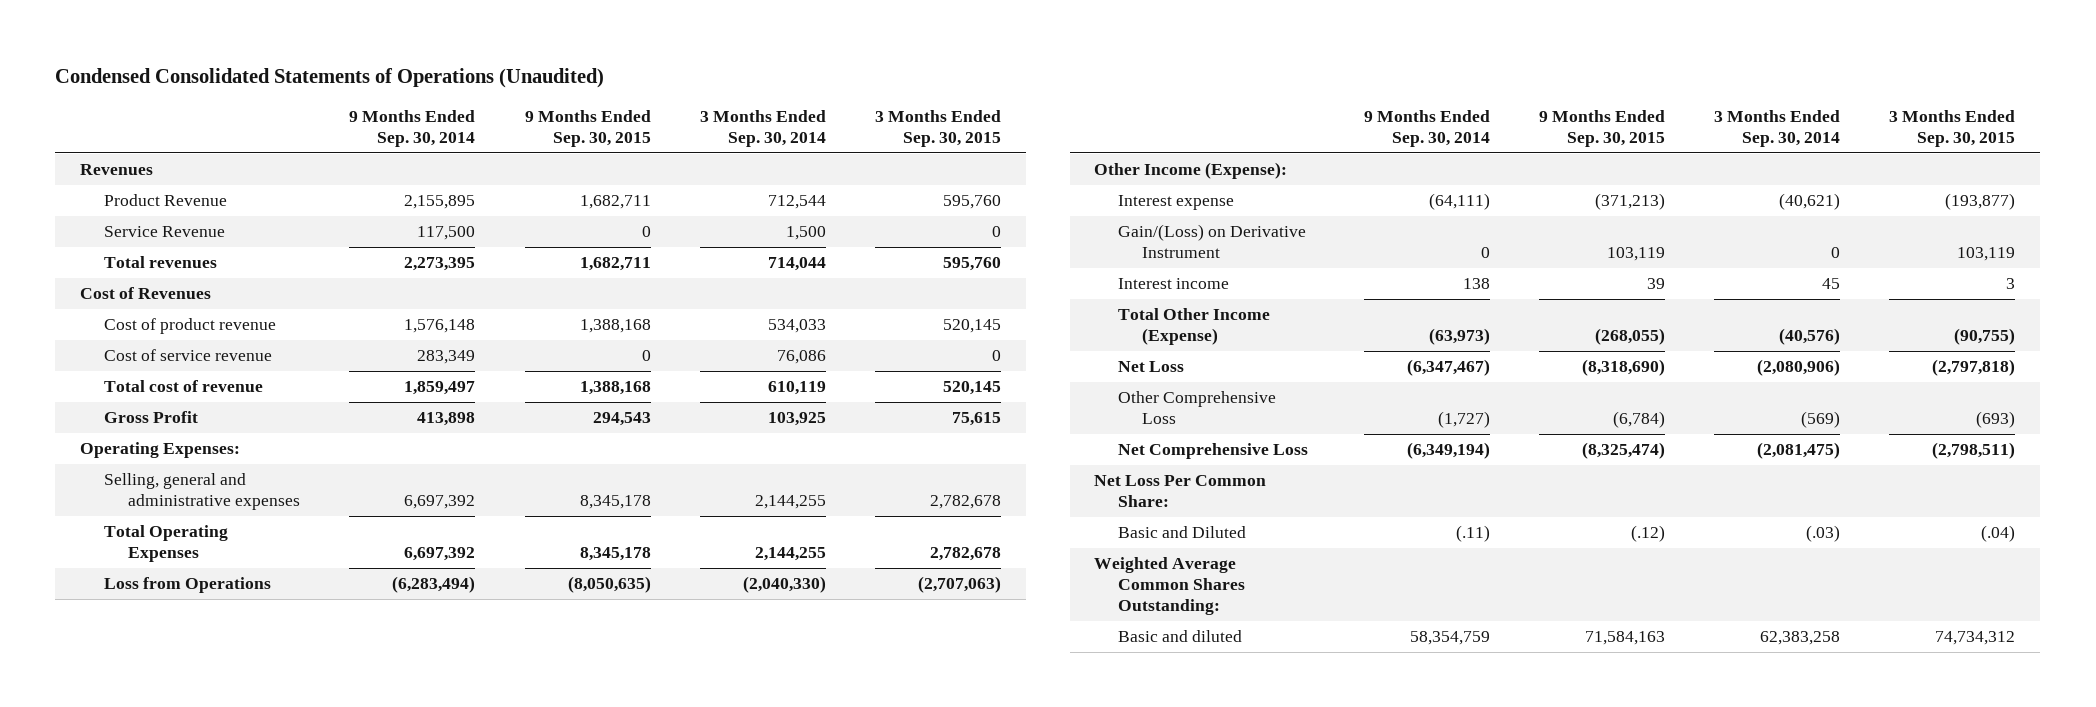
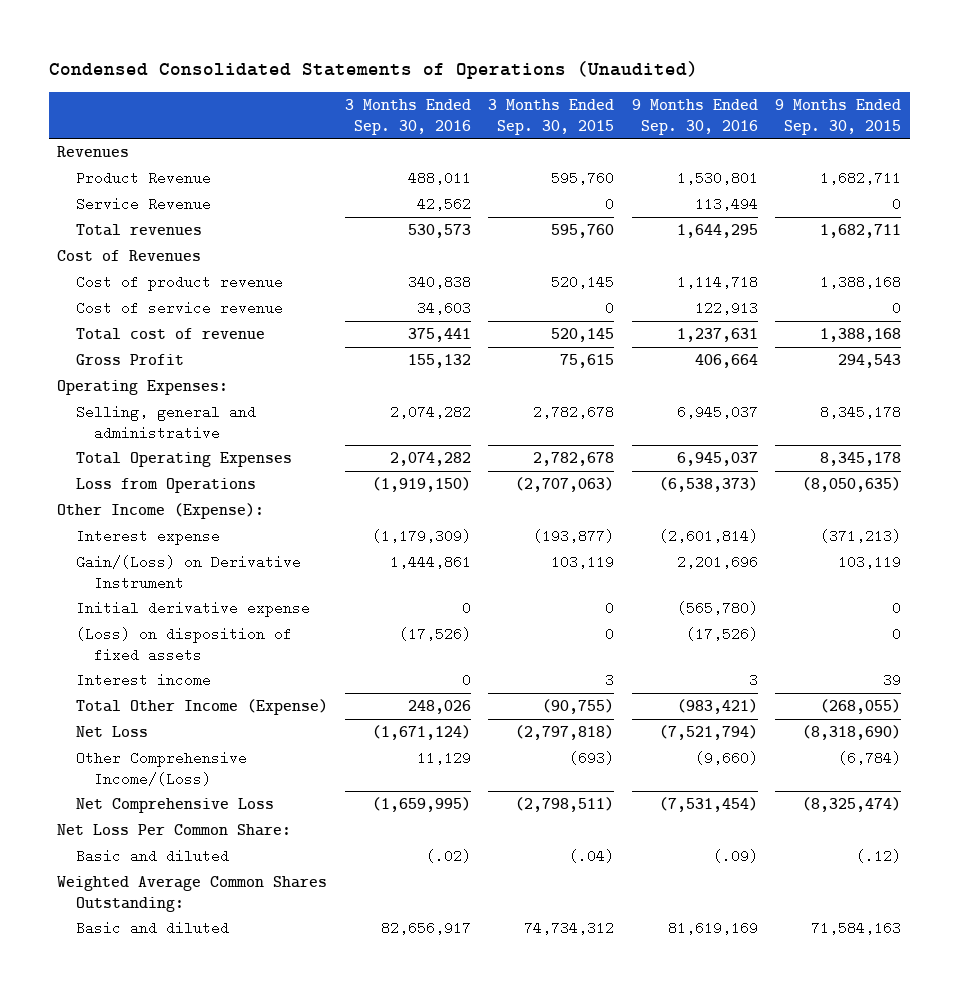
- | 9 Months Ended Sep. 30, 2014 | 9 Months Ended Sep. 30, 2015 | 3 Months Ended Sep. 30, 2014 | 3 Months Ended Sep. 30, 2015
+ | 3 Months Ended Sep. 30, 2016 | 3 Months Ended Sep. 30, 2015 | 9 Months Ended Sep. 30, 2016 | 9 Months Ended Sep. 30, 2015
- Selling, general and administrative expenses | 6,697,392 | 8,345,178 | 2,144,255 | 2,782,678
+ Selling, general and administrative | 2,074,282 | 2,782,678 | 6,945,037 | 8,345,178
+ Initial derivative expense | 0 | 0 | (565,780) | 0
+ (Loss) on disposition of fixed assets | (17,526) | 0 | (17,526) | 0
- Other Comprehensive Loss | (1,727) | (6,784) | (569) | (693)
+ Other Comprehensive Income/(Loss) | 11,129 | (693) | (9,660) | (6,784)
- Basic and Diluted | (.11) | (.12) | (.03) | (.04)
+ Basic and diluted | (.02) | (.04) | (.09) | (.12)

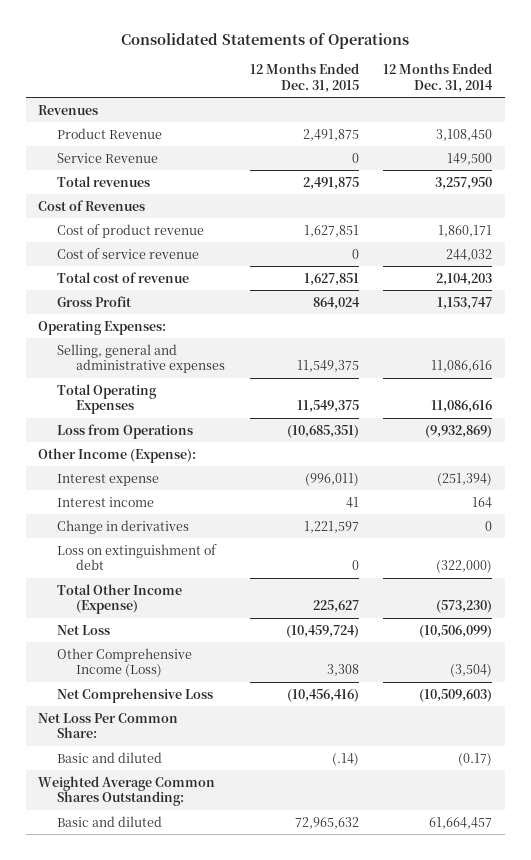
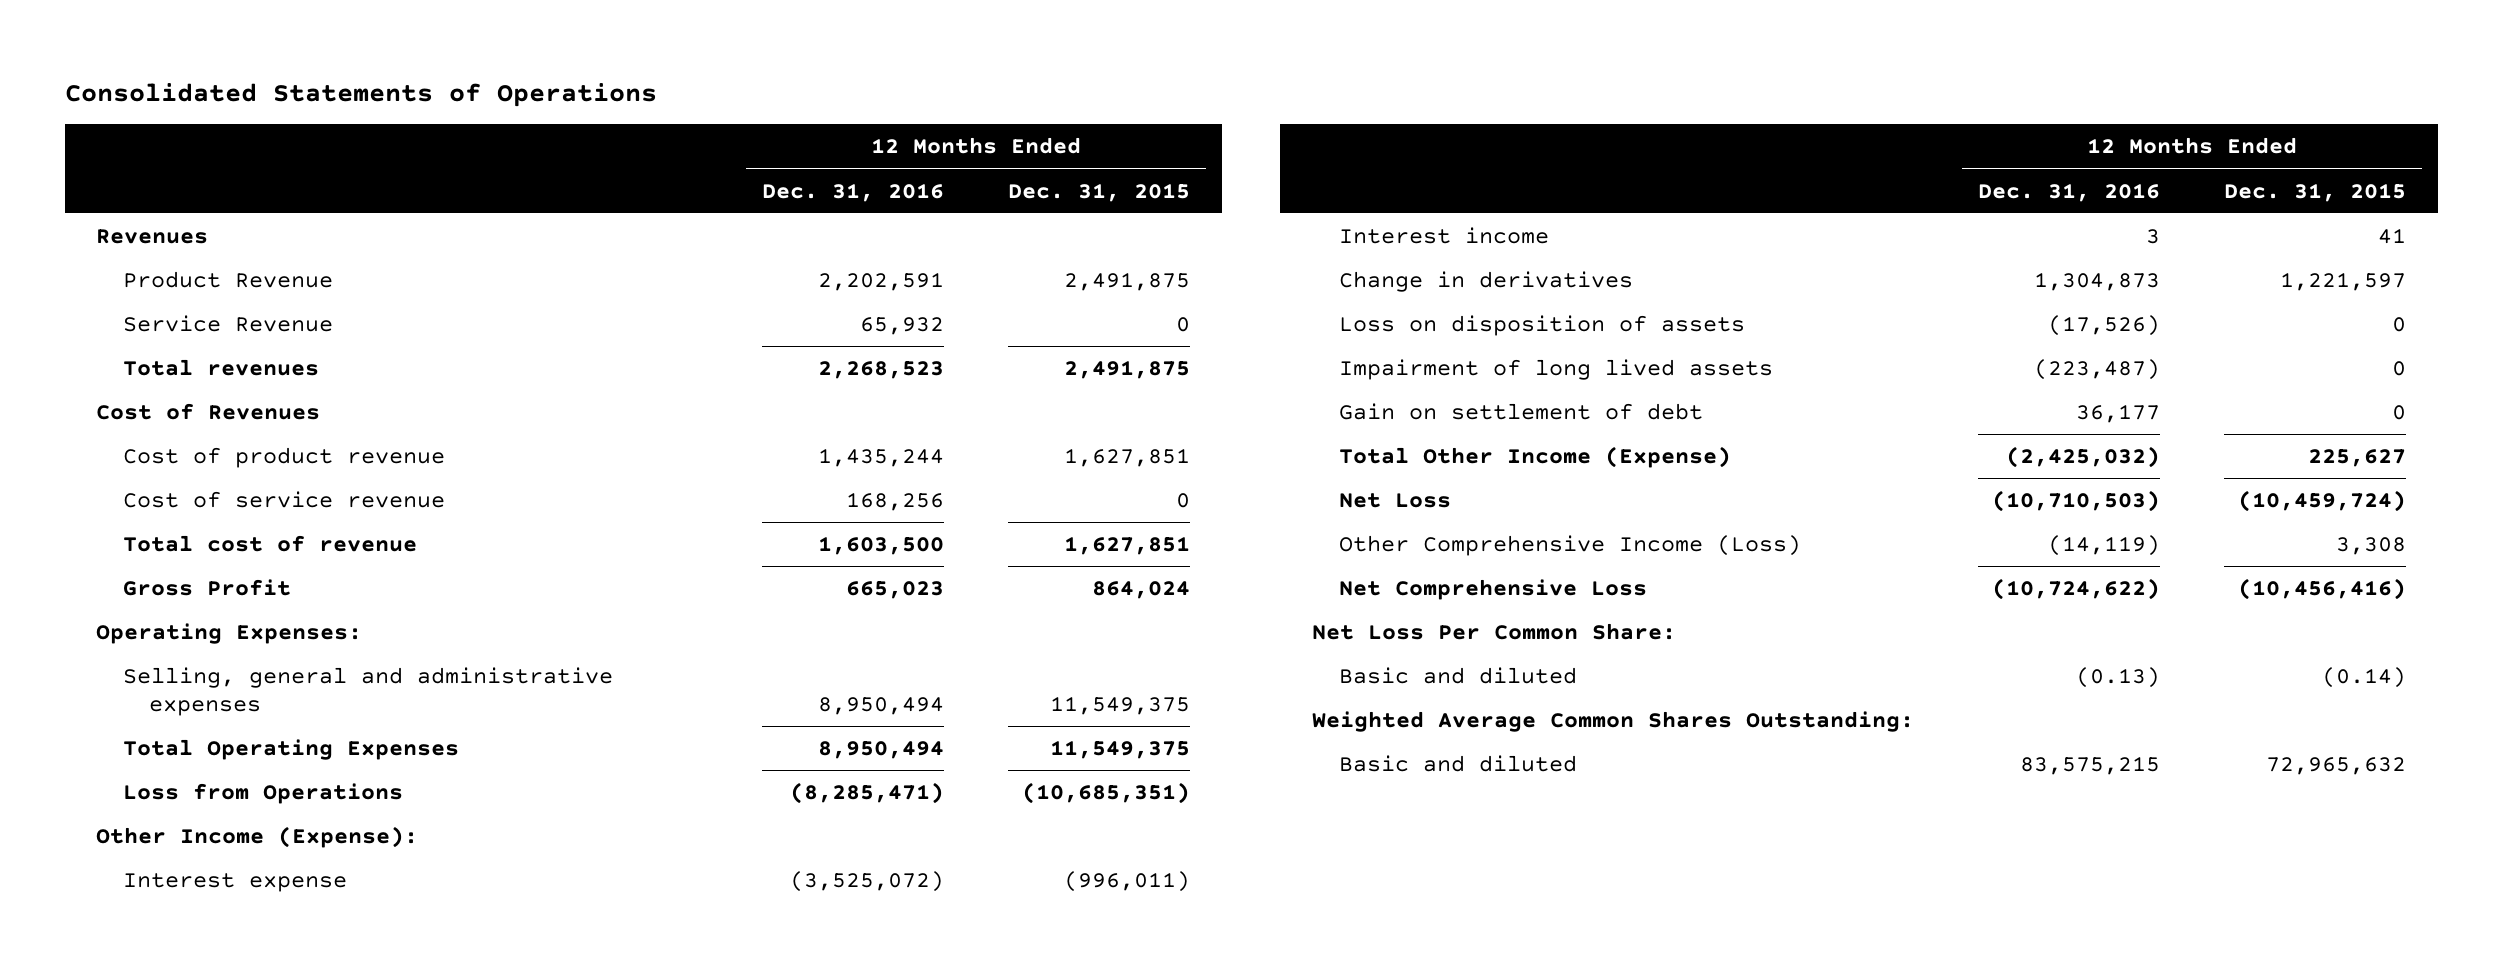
- | 12 Months Ended Dec. 31, 2015 | 12 Months Ended Dec. 31, 2014
+ | 12 Months Ended Dec. 31, 2016 | 12 Months Ended Dec. 31, 2015
- Loss on extinguishment of debt | 0 | (322,000)
+ Loss on disposition of assets | (17,526) | 0
+ Impairment of long lived assets | (223,487) | 0
+ Gain on settlement of debt | 36,177 | 0
- Basic and diluted | (.14) | (0.17)
+ Basic and diluted | (0.13) | (0.14)

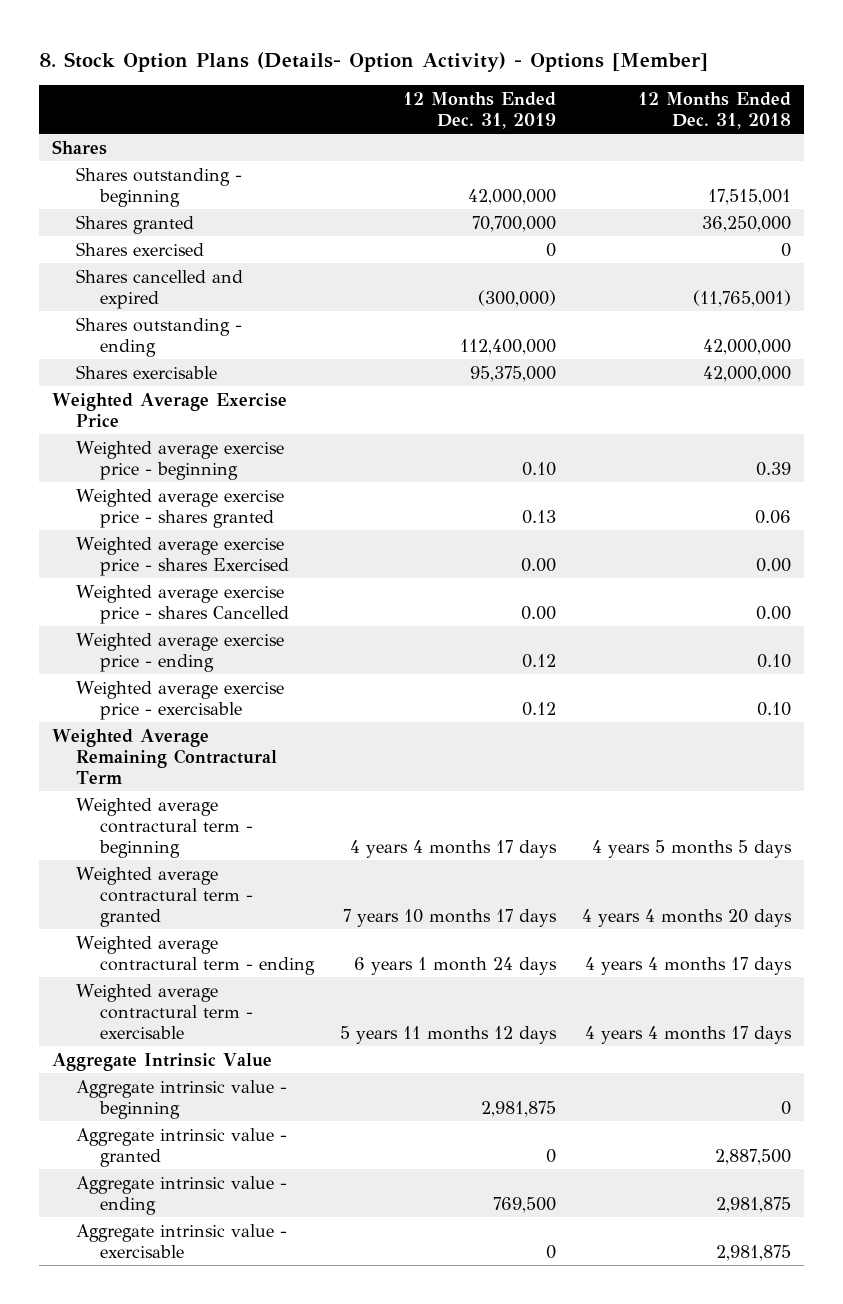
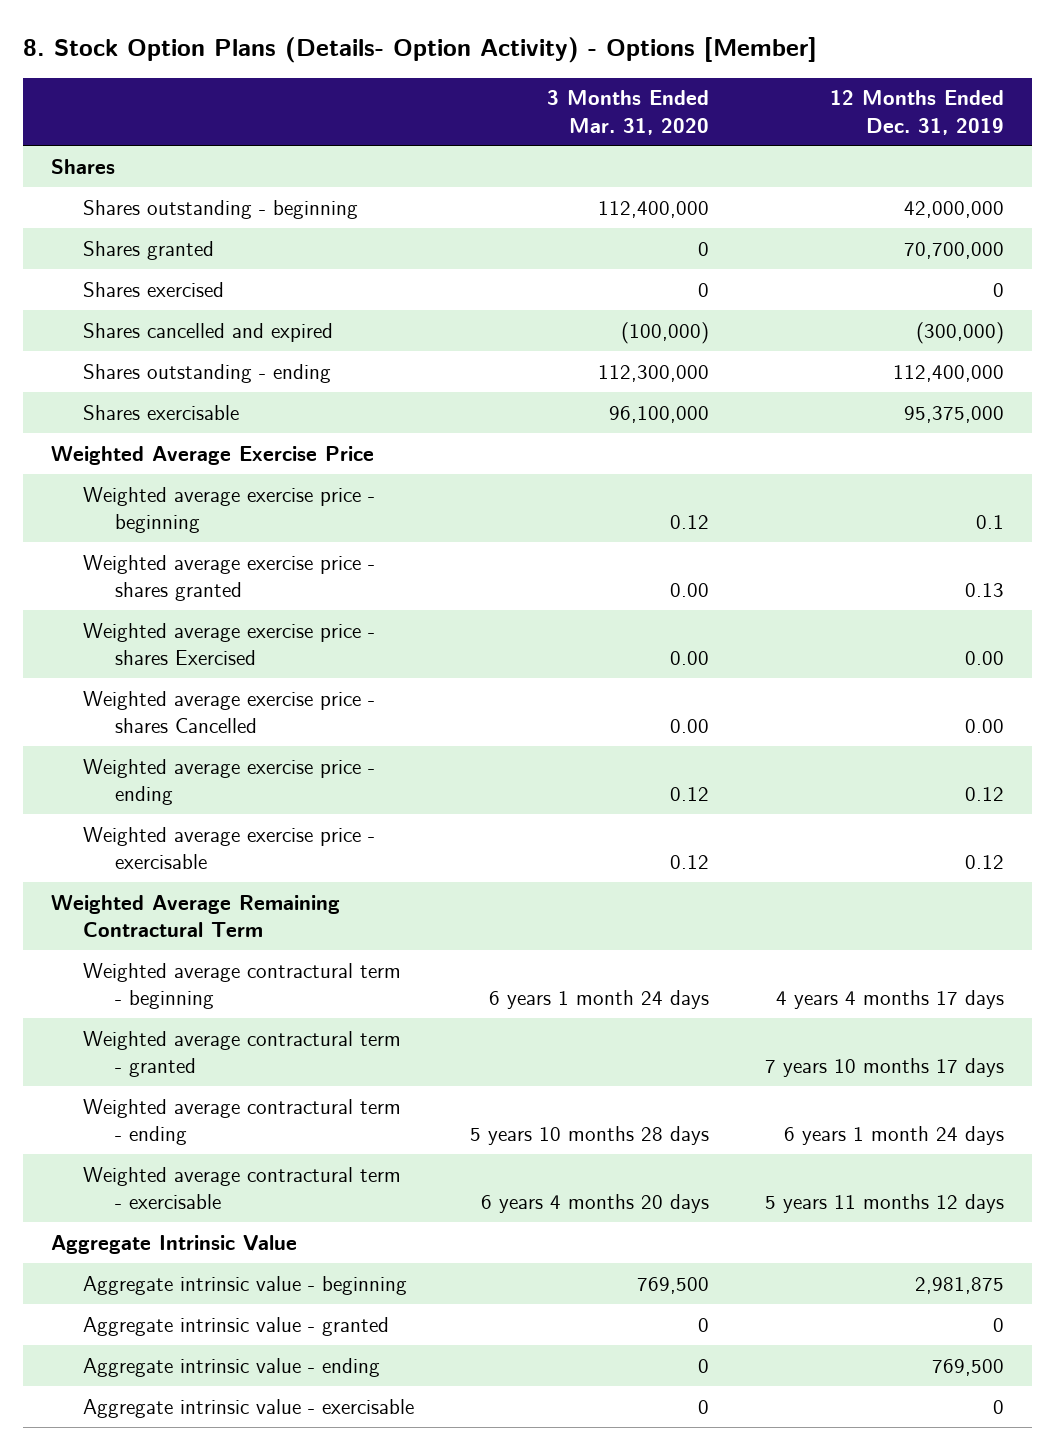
- | 12 Months Ended Dec. 31, 2019 | 12 Months Ended Dec. 31, 2018
+ | 3 Months Ended Mar. 31, 2020 | 12 Months Ended Dec. 31, 2019
- Weighted average exercise price - beginning | 0.10 | 0.39
+ Weighted average exercise price - beginning | 0.12 | 0.1

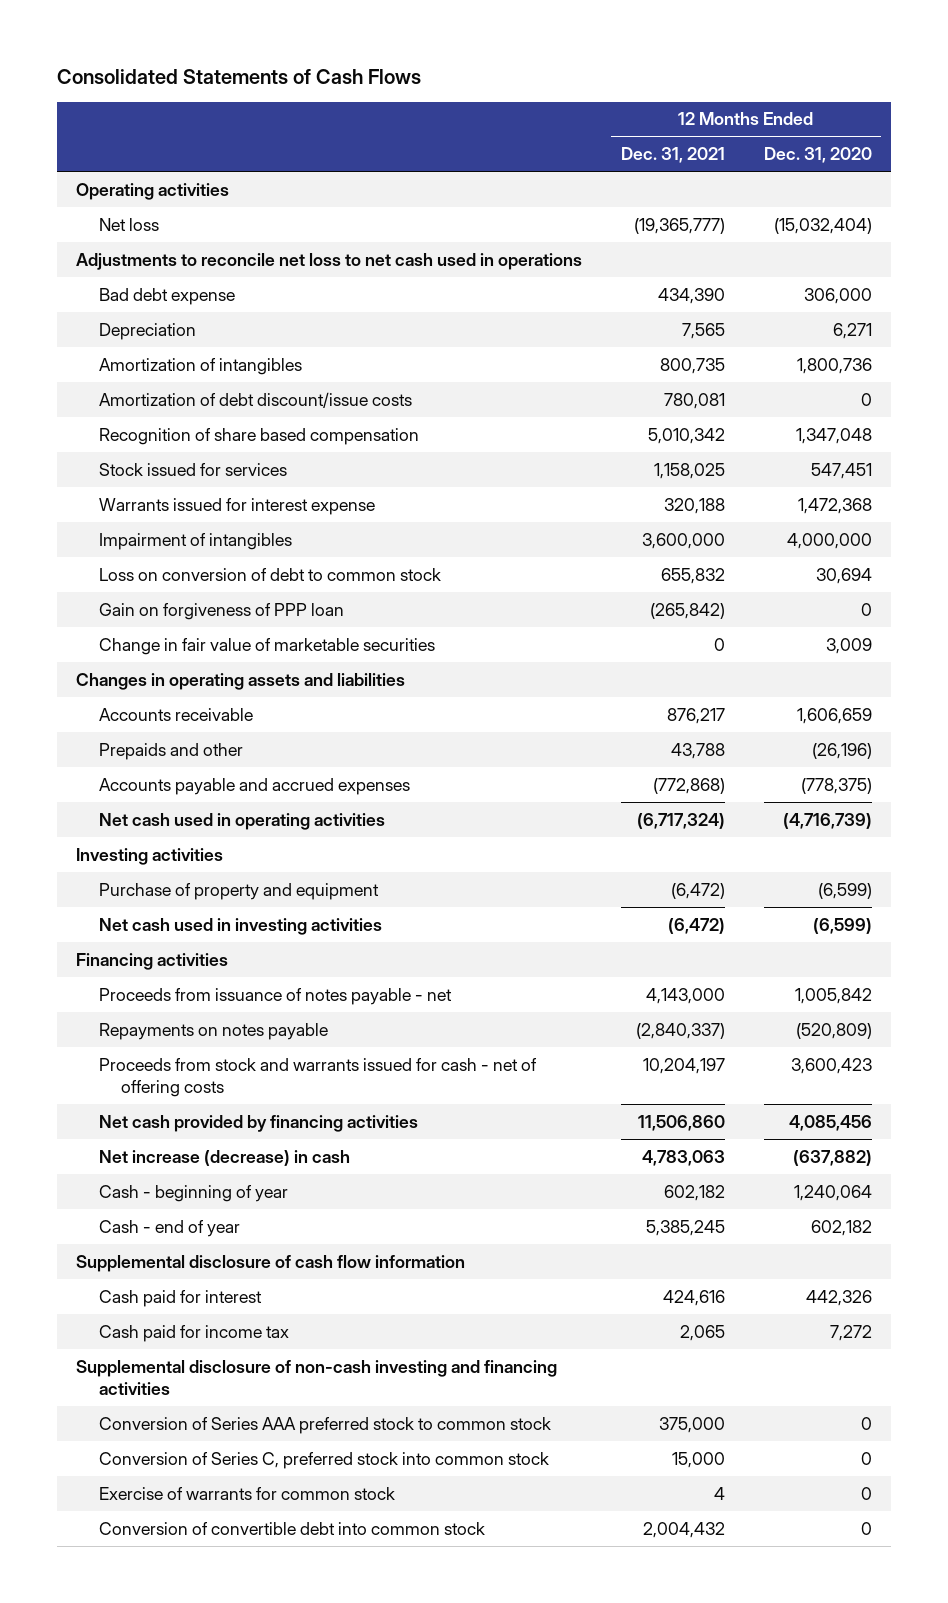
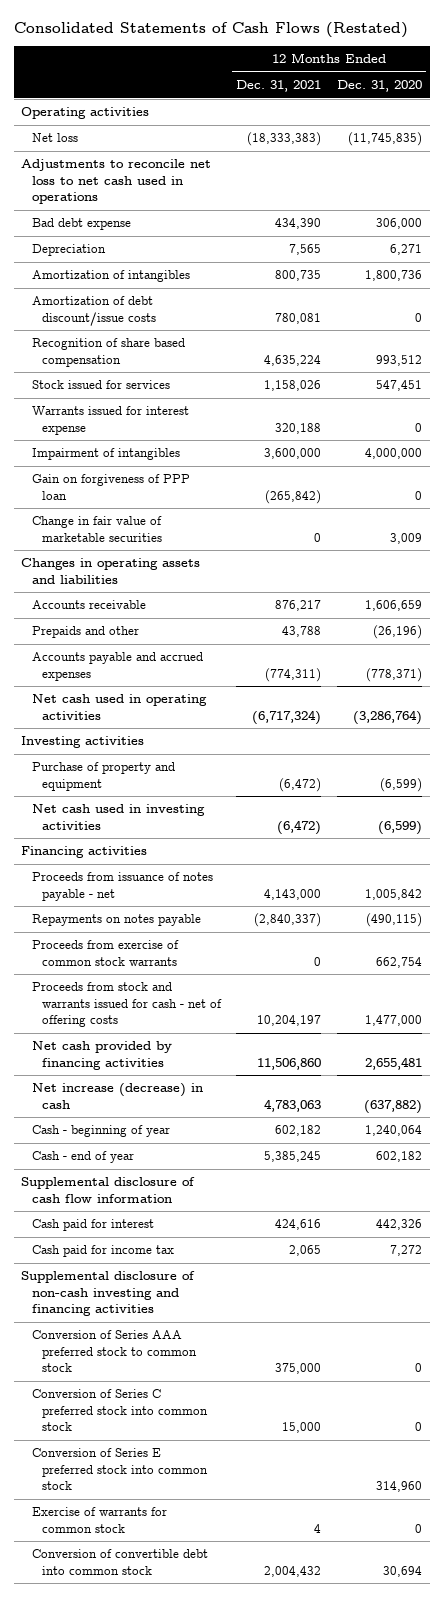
- Consolidated Statements of Cash Flows
+ Consolidated Statements of Cash Flows (Restated)
- Net loss | (19,365,777) | (15,032,404)
+ Net loss | (18,333,383) | (11,745,835)
- Recognition of share based compensation | 5,010,342 | 1,347,048
- Stock issued for services | 1,158,025 | 547,451
- Warrants issued for interest expense | 320,188 | 1,472,368
+ Recognition of share based compensation | 4,635,224 | 993,512
+ Stock issued for services | 1,158,026 | 547,451
+ Warrants issued for interest expense | 320,188 | 0
- Loss on conversion of debt to common stock | 655,832 | 30,694
- Accounts payable and accrued expenses | (772,868) | (778,375)
- Net cash used in operating activities | (6,717,324) | (4,716,739)
+ Accounts payable and accrued expenses | (774,311) | (778,371)
+ Net cash used in operating activities | (6,717,324) | (3,286,764)
- Repayments on notes payable | (2,840,337) | (520,809)
- Proceeds from stock and warrants issued for cash - net of offering costs | 10,204,197 | 3,600,423
- Net cash provided by financing activities | 11,506,860 | 4,085,456
+ Repayments on notes payable | (2,840,337) | (490,115)
+ Proceeds from exercise of common stock warrants | 0 | 662,754
+ Proceeds from stock and warrants issued for cash - net of offering costs | 10,204,197 | 1,477,000
+ Net cash provided by financing activities | 11,506,860 | 2,655,481
- Conversion of Series C, preferred stock into common stock | 15,000 | 0
+ Conversion of Series C preferred stock into common stock | 15,000 | 0
+ Conversion of Series E preferred stock into common stock | | 314,960
- Conversion of convertible debt into common stock | 2,004,432 | 0
+ Conversion of convertible debt into common stock | 2,004,432 | 30,694

